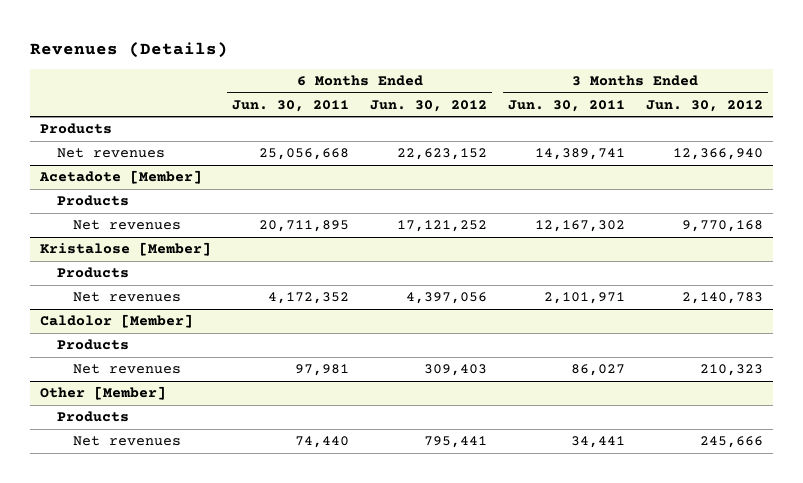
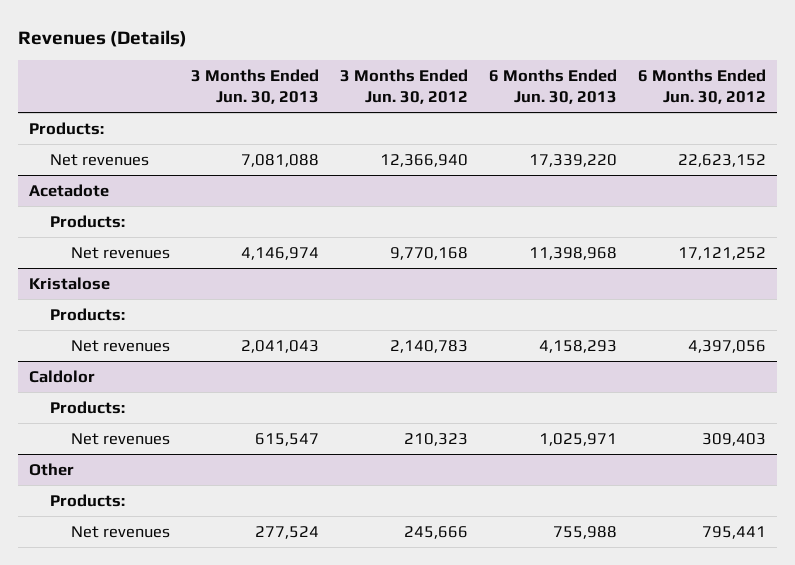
- | 6 Months Ended Jun. 30, 2011 | 6 Months Ended Jun. 30, 2012 | 3 Months Ended Jun. 30, 2011 | 3 Months Ended Jun. 30, 2012
+ | 3 Months Ended Jun. 30, 2013 | 3 Months Ended Jun. 30, 2012 | 6 Months Ended Jun. 30, 2013 | 6 Months Ended Jun. 30, 2012
- Products
+ Products:
- Acetadote [Member]
- Products
+ Acetadote
+ Products:
- Kristalose [Member]
- Products
+ Kristalose
+ Products:
- Caldolor [Member]
- Products
+ Caldolor
+ Products:
- Other [Member]
- Products
+ Other
+ Products:

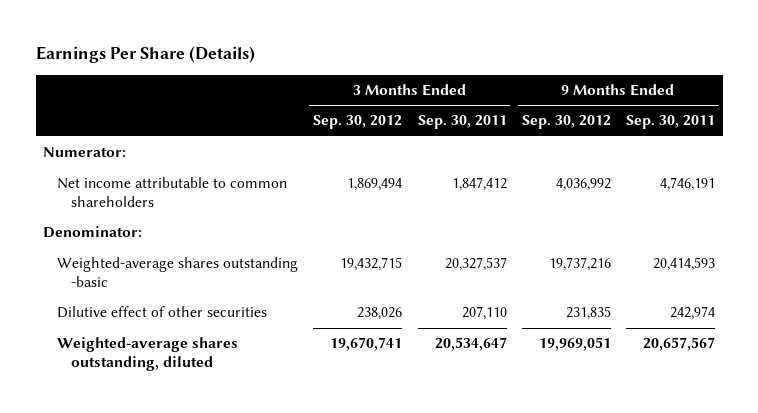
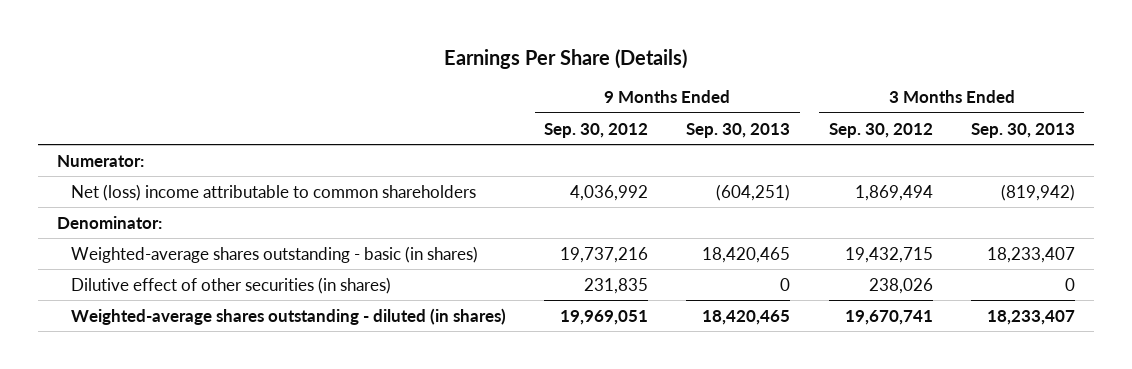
- | 3 Months Ended Sep. 30, 2012 | 3 Months Ended Sep. 30, 2011 | 9 Months Ended Sep. 30, 2012 | 9 Months Ended Sep. 30, 2011
+ | 9 Months Ended Sep. 30, 2012 | 9 Months Ended Sep. 30, 2013 | 3 Months Ended Sep. 30, 2012 | 3 Months Ended Sep. 30, 2013
- Net income attributable to common shareholders | 1,869,494 | 1,847,412 | 4,036,992 | 4,746,191
+ Net (loss) income attributable to common shareholders | 4,036,992 | (604,251) | 1,869,494 | (819,942)
- Weighted-average shares outstanding -basic | 19,432,715 | 20,327,537 | 19,737,216 | 20,414,593
- Dilutive effect of other securities | 238,026 | 207,110 | 231,835 | 242,974
- Weighted-average shares outstanding, diluted | 19,670,741 | 20,534,647 | 19,969,051 | 20,657,567
+ Weighted-average shares outstanding - basic (in shares) | 19,737,216 | 18,420,465 | 19,432,715 | 18,233,407
+ Dilutive effect of other securities (in shares) | 231,835 | 0 | 238,026 | 0
+ Weighted-average shares outstanding - diluted (in shares) | 19,969,051 | 18,420,465 | 19,670,741 | 18,233,407

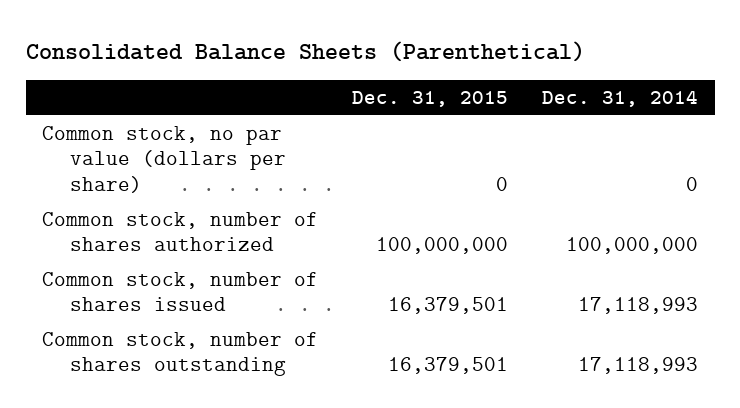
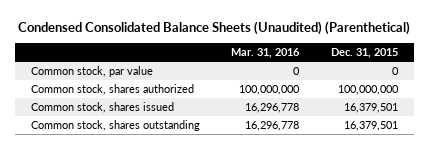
- Consolidated Balance Sheets (Parenthetical)
+ Condensed Consolidated Balance Sheets (Unaudited) (Parenthetical)
- | Dec. 31, 2015 | Dec. 31, 2014
+ | Mar. 31, 2016 | Dec. 31, 2015
- Common stock, no par value (dollars per share) | 0 | 0
- Common stock, number of shares authorized | 100,000,000 | 100,000,000
- Common stock, number of shares issued | 16,379,501 | 17,118,993
- Common stock, number of shares outstanding | 16,379,501 | 17,118,993
+ Common stock, par value | 0 | 0
+ Common stock, shares authorized | 100,000,000 | 100,000,000
+ Common stock, shares issued | 16,296,778 | 16,379,501
+ Common stock, shares outstanding | 16,296,778 | 16,379,501

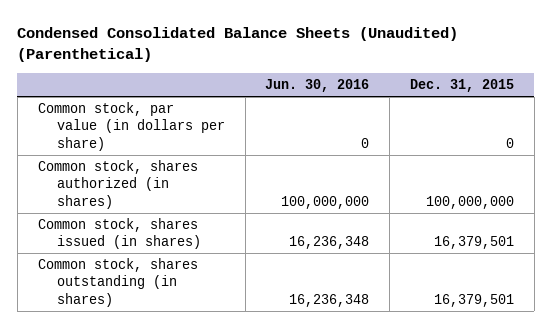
- | Mar. 31, 2016 | Dec. 31, 2015
+ | Jun. 30, 2016 | Dec. 31, 2015
- Common stock, par value | 0 | 0
- Common stock, shares authorized | 100,000,000 | 100,000,000
- Common stock, shares issued | 16,296,778 | 16,379,501
- Common stock, shares outstanding | 16,296,778 | 16,379,501
+ Common stock, par value (in dollars per share) | 0 | 0
+ Common stock, shares authorized (in shares) | 100,000,000 | 100,000,000
+ Common stock, shares issued (in shares) | 16,236,348 | 16,379,501
+ Common stock, shares outstanding (in shares) | 16,236,348 | 16,379,501

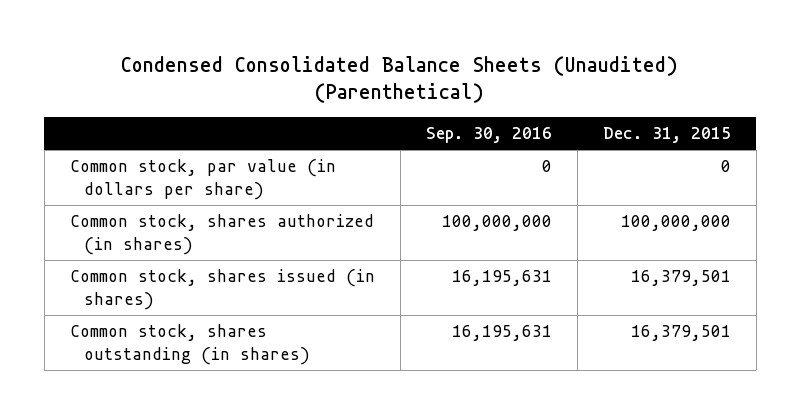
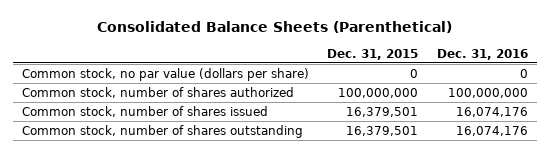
- Condensed Consolidated Balance Sheets (Unaudited) (Parenthetical)
+ Consolidated Balance Sheets (Parenthetical)
- | Sep. 30, 2016 | Dec. 31, 2015
+ | Dec. 31, 2015 | Dec. 31, 2016
- Common stock, par value (in dollars per share) | 0 | 0
- Common stock, shares authorized (in shares) | 100,000,000 | 100,000,000
- Common stock, shares issued (in shares) | 16,195,631 | 16,379,501
- Common stock, shares outstanding (in shares) | 16,195,631 | 16,379,501
+ Common stock, no par value (dollars per share) | 0 | 0
+ Common stock, number of shares authorized | 100,000,000 | 100,000,000
+ Common stock, number of shares issued | 16,379,501 | 16,074,176
+ Common stock, number of shares outstanding | 16,379,501 | 16,074,176

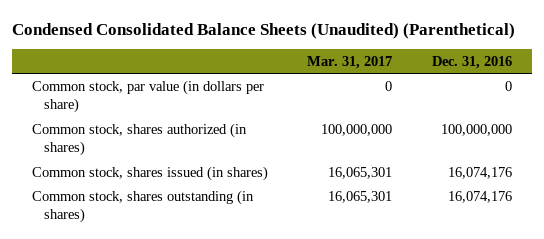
- Consolidated Balance Sheets (Parenthetical)
+ Condensed Consolidated Balance Sheets (Unaudited) (Parenthetical)
- | Dec. 31, 2015 | Dec. 31, 2016
+ | Mar. 31, 2017 | Dec. 31, 2016
- Common stock, no par value (dollars per share) | 0 | 0
- Common stock, number of shares authorized | 100,000,000 | 100,000,000
- Common stock, number of shares issued | 16,379,501 | 16,074,176
- Common stock, number of shares outstanding | 16,379,501 | 16,074,176
+ Common stock, par value (in dollars per share) | 0 | 0
+ Common stock, shares authorized (in shares) | 100,000,000 | 100,000,000
+ Common stock, shares issued (in shares) | 16,065,301 | 16,074,176
+ Common stock, shares outstanding (in shares) | 16,065,301 | 16,074,176

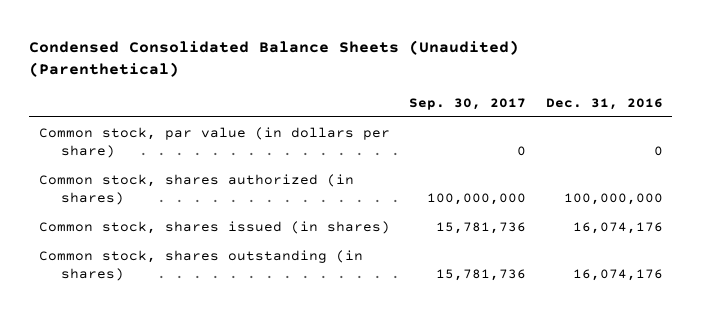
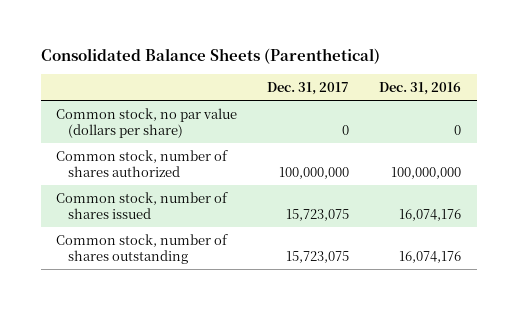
- Condensed Consolidated Balance Sheets (Unaudited) (Parenthetical)
+ Consolidated Balance Sheets (Parenthetical)
- | Sep. 30, 2017 | Dec. 31, 2016
+ | Dec. 31, 2017 | Dec. 31, 2016
- Common stock, par value (in dollars per share) | 0 | 0
- Common stock, shares authorized (in shares) | 100,000,000 | 100,000,000
- Common stock, shares issued (in shares) | 15,781,736 | 16,074,176
- Common stock, shares outstanding (in shares) | 15,781,736 | 16,074,176
+ Common stock, no par value (dollars per share) | 0 | 0
+ Common stock, number of shares authorized | 100,000,000 | 100,000,000
+ Common stock, number of shares issued | 15,723,075 | 16,074,176
+ Common stock, number of shares outstanding | 15,723,075 | 16,074,176

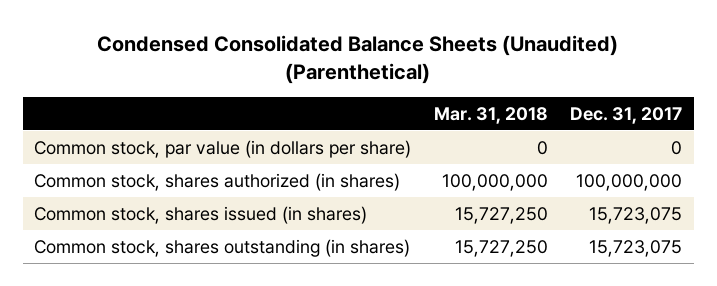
- Consolidated Balance Sheets (Parenthetical)
+ Condensed Consolidated Balance Sheets (Unaudited) (Parenthetical)
- | Dec. 31, 2017 | Dec. 31, 2016
+ | Mar. 31, 2018 | Dec. 31, 2017
- Common stock, no par value (dollars per share) | 0 | 0
- Common stock, number of shares authorized | 100,000,000 | 100,000,000
- Common stock, number of shares issued | 15,723,075 | 16,074,176
- Common stock, number of shares outstanding | 15,723,075 | 16,074,176
+ Common stock, par value (in dollars per share) | 0 | 0
+ Common stock, shares authorized (in shares) | 100,000,000 | 100,000,000
+ Common stock, shares issued (in shares) | 15,727,250 | 15,723,075
+ Common stock, shares outstanding (in shares) | 15,727,250 | 15,723,075

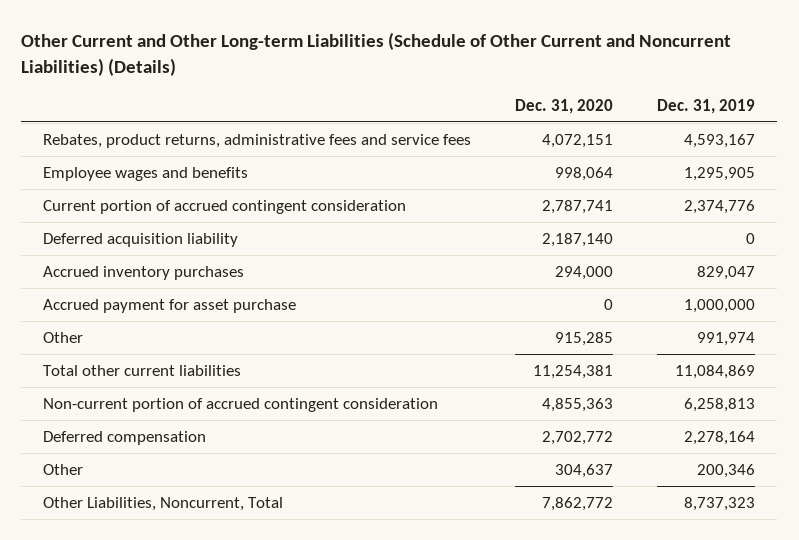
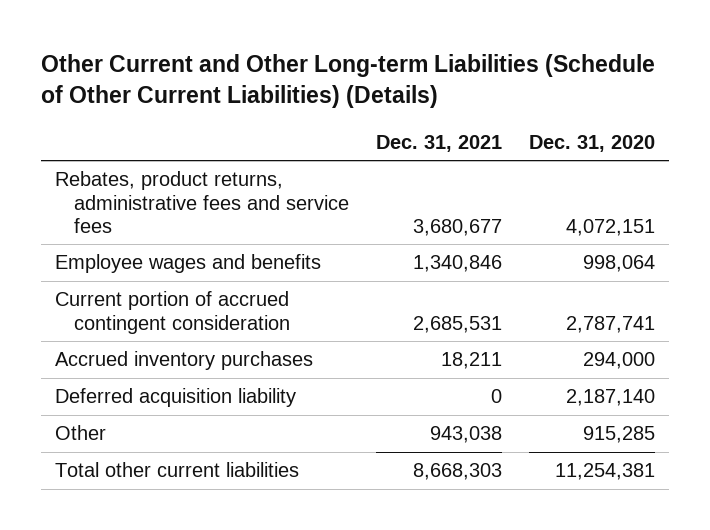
- Other Current and Other Long-term Liabilities (Schedule of Other Current and Noncurrent Liabilities) (Details)
+ Other Current and Other Long-term Liabilities (Schedule of Other Current Liabilities) (Details)
- | Dec. 31, 2020 | Dec. 31, 2019
+ | Dec. 31, 2021 | Dec. 31, 2020
- Accrued payment for asset purchase | 0 | 1,000,000
moved down: Deferred acquisition liability | 0 | 2,187,140
- Non-current portion of accrued contingent consideration | 4,855,363 | 6,258,813
- Deferred compensation | 2,702,772 | 2,278,164
- Other | 304,637 | 200,346
- Other Liabilities, Noncurrent, Total | 7,862,772 | 8,737,323

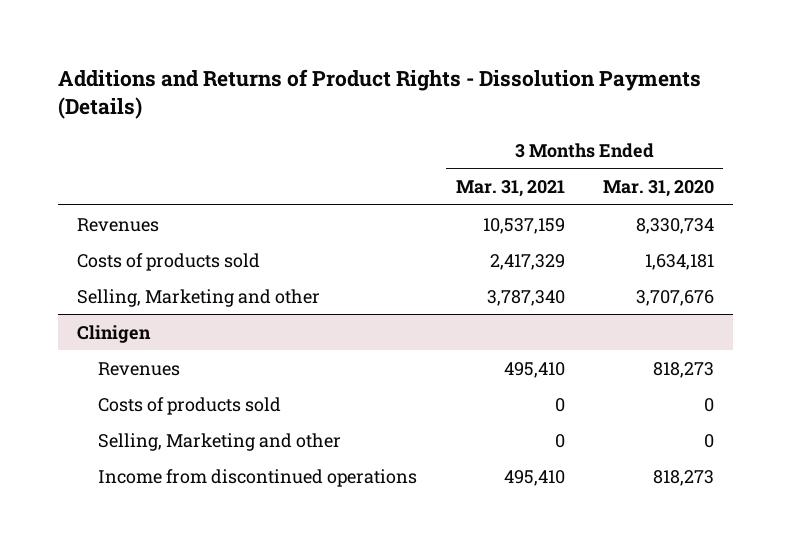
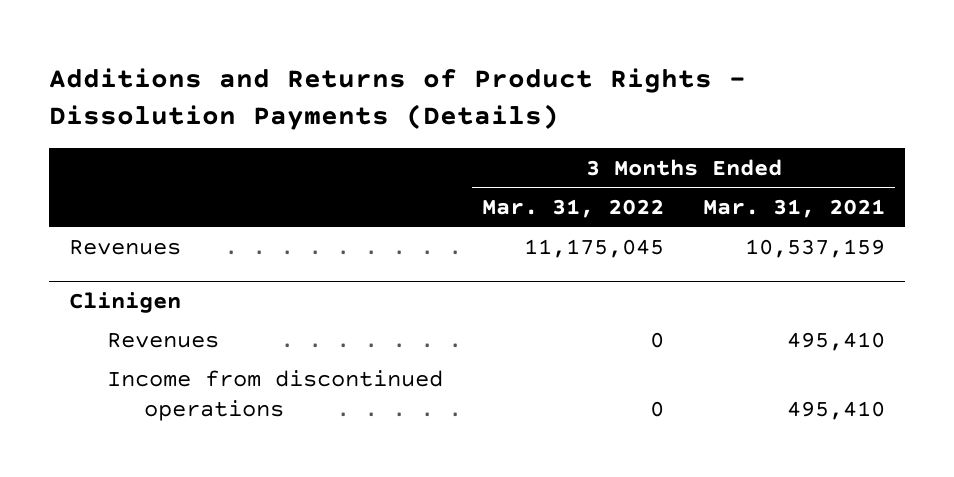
- | 3 Months Ended Mar. 31, 2021 | 3 Months Ended Mar. 31, 2020
+ | 3 Months Ended Mar. 31, 2022 | 3 Months Ended Mar. 31, 2021
- Costs of products sold | 2,417,329 | 1,634,181
- Selling, Marketing and other | 3,787,340 | 3,707,676
@ Clinigen
- Costs of products sold | 0 | 0
- Selling, Marketing and other | 0 | 0

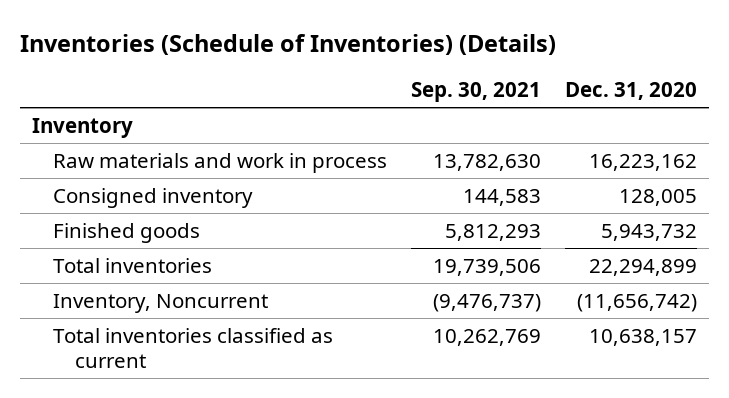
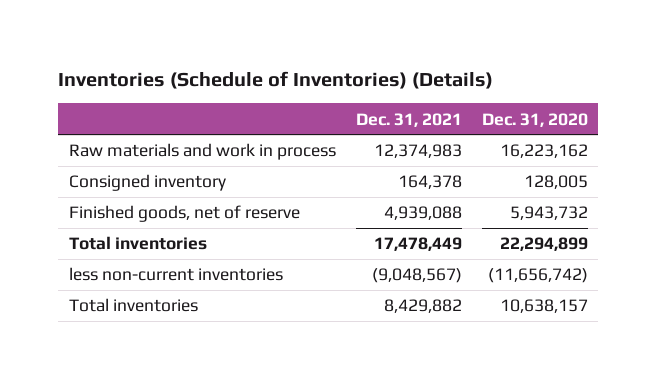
- | Sep. 30, 2021 | Dec. 31, 2020
+ | Dec. 31, 2021 | Dec. 31, 2020
- Inventory
- Finished goods | 5,812,293 | 5,943,732
+ Finished goods, net of reserve | 4,939,088 | 5,943,732
- Inventory, Noncurrent | (9,476,737) | (11,656,742)
- Total inventories classified as current | 10,262,769 | 10,638,157
+ less non-current inventories | (9,048,567) | (11,656,742)
+ Total inventories | 8,429,882 | 10,638,157

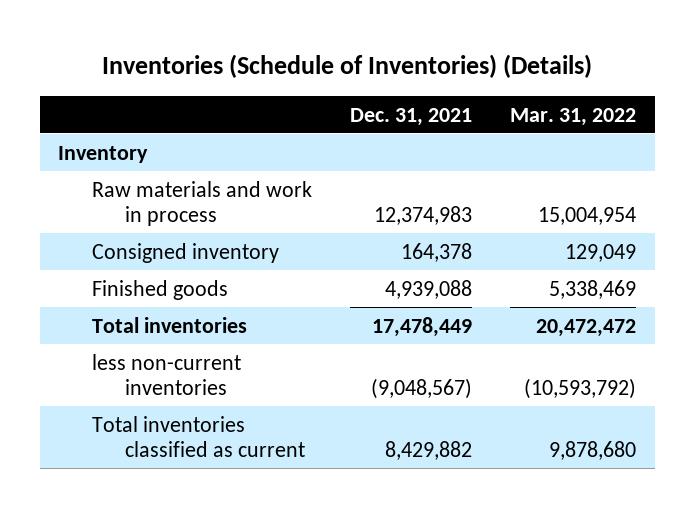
- | Dec. 31, 2021 | Dec. 31, 2020
+ | Dec. 31, 2021 | Mar. 31, 2022
+ Inventory
- Finished goods, net of reserve | 4,939,088 | 5,943,732
+ Finished goods | 4,939,088 | 5,338,469
- Total inventories | 8,429,882 | 10,638,157
+ Total inventories classified as current | 8,429,882 | 9,878,680

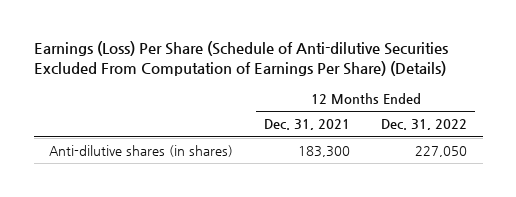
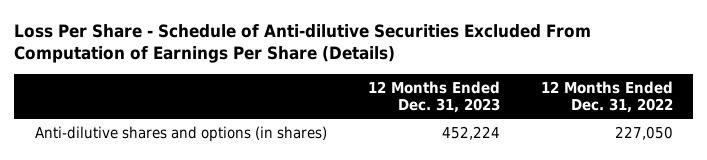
- Earnings (Loss) Per Share (Schedule of Anti-dilutive Securities Excluded From Computation of Earnings Per Share) (Details)
+ Loss Per Share - Schedule of Anti-dilutive Securities Excluded From Computation of Earnings Per Share (Details)
- | 12 Months Ended Dec. 31, 2021 | 12 Months Ended Dec. 31, 2022
+ | 12 Months Ended Dec. 31, 2023 | 12 Months Ended Dec. 31, 2022
- Anti-dilutive shares (in shares) | 183,300 | 227,050
+ Anti-dilutive shares and options (in shares) | 452,224 | 227,050

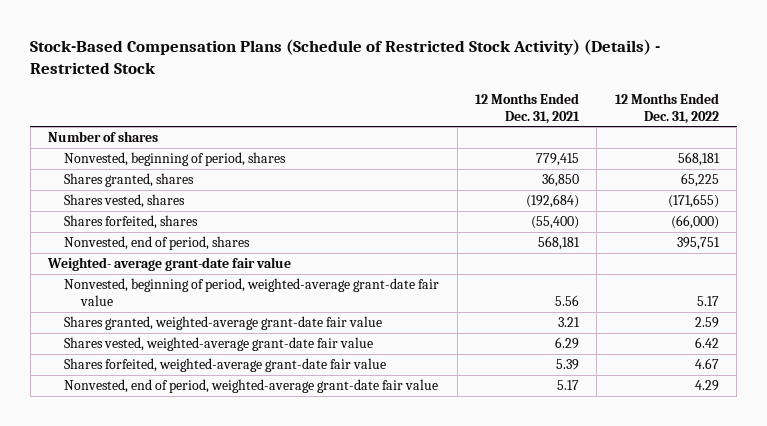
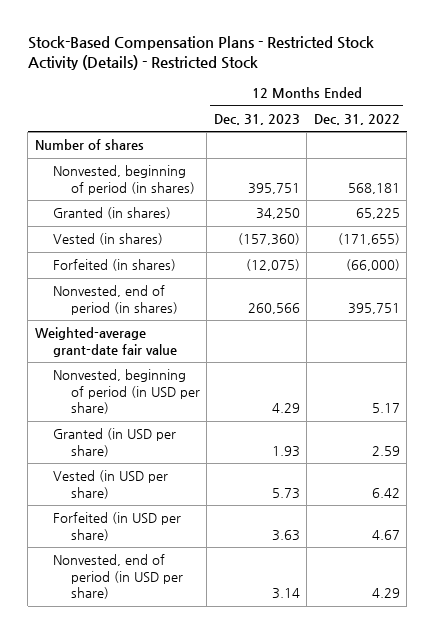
- Stock-Based Compensation Plans (Schedule of Restricted Stock Activity) (Details) - Restricted Stock
+ Stock-Based Compensation Plans - Restricted Stock Activity (Details) - Restricted Stock
- | 12 Months Ended Dec. 31, 2021 | 12 Months Ended Dec. 31, 2022
+ | 12 Months Ended Dec. 31, 2023 | 12 Months Ended Dec. 31, 2022
- Nonvested, beginning of period, shares | 779,415 | 568,181
- Shares granted, shares | 36,850 | 65,225
- Shares vested, shares | (192,684) | (171,655)
- Shares forfeited, shares | (55,400) | (66,000)
- Nonvested, end of period, shares | 568,181 | 395,751
- Weighted- average grant-date fair value
- Nonvested, beginning of period, weighted-average grant-date fair value | 5.56 | 5.17
- Shares granted, weighted-average grant-date fair value | 3.21 | 2.59
- Shares vested, weighted-average grant-date fair value | 6.29 | 6.42
- Shares forfeited, weighted-average grant-date fair value | 5.39 | 4.67
- Nonvested, end of period, weighted-average grant-date fair value | 5.17 | 4.29
+ Nonvested, beginning of period (in shares) | 395,751 | 568,181
+ Granted (in shares) | 34,250 | 65,225
+ Vested (in shares) | (157,360) | (171,655)
+ Forfeited (in shares) | (12,075) | (66,000)
+ Nonvested, end of period (in shares) | 260,566 | 395,751
+ Weighted-average grant-date fair value
+ Nonvested, beginning of period (in USD per share) | 4.29 | 5.17
+ Granted (in USD per share) | 1.93 | 2.59
+ Vested (in USD per share) | 5.73 | 6.42
+ Forfeited (in USD per share) | 3.63 | 4.67
+ Nonvested, end of period (in USD per share) | 3.14 | 4.29

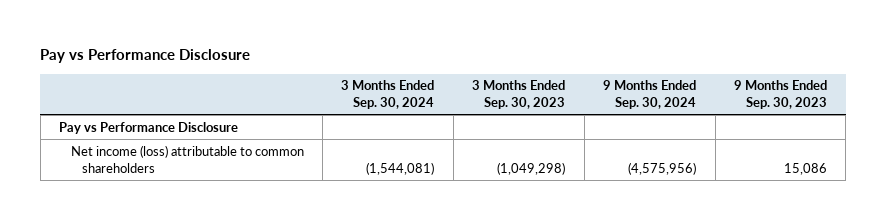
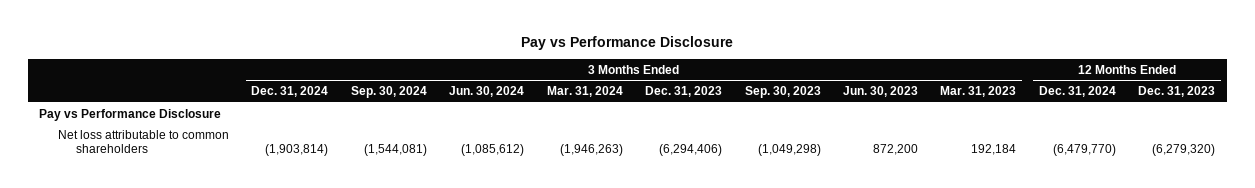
- | 3 Months Ended Sep. 30, 2024 | 3 Months Ended Sep. 30, 2023 | 9 Months Ended Sep. 30, 2024 | 9 Months Ended Sep. 30, 2023
+ | 3 Months Ended Dec. 31, 2024 | 3 Months Ended Sep. 30, 2024 | 3 Months Ended Jun. 30, 2024 | 3 Months Ended Mar. 31, 2024 | 3 Months Ended Dec. 31, 2023 | 3 Months Ended Sep. 30, 2023 | 3 Months Ended Jun. 30, 2023 | 3 Months Ended Mar. 31, 2023 | 12 Months Ended Dec. 31, 2024 | 12 Months Ended Dec. 31, 2023
- Net income (loss) attributable to common shareholders | (1,544,081) | (1,049,298) | (4,575,956) | 15,086
+ Net loss attributable to common shareholders | (1,903,814) | (1,544,081) | (1,085,612) | (1,946,263) | (6,294,406) | (1,049,298) | 872,200 | 192,184 | (6,479,770) | (6,279,320)

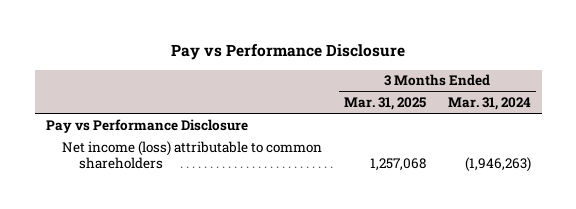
- | 3 Months Ended Dec. 31, 2024 | 3 Months Ended Sep. 30, 2024 | 3 Months Ended Jun. 30, 2024 | 3 Months Ended Mar. 31, 2024 | 3 Months Ended Dec. 31, 2023 | 3 Months Ended Sep. 30, 2023 | 3 Months Ended Jun. 30, 2023 | 3 Months Ended Mar. 31, 2023 | 12 Months Ended Dec. 31, 2024 | 12 Months Ended Dec. 31, 2023
+ | 3 Months Ended Mar. 31, 2025 | 3 Months Ended Mar. 31, 2024
- Net loss attributable to common shareholders | (1,903,814) | (1,544,081) | (1,085,612) | (1,946,263) | (6,294,406) | (1,049,298) | 872,200 | 192,184 | (6,479,770) | (6,279,320)
+ Net income (loss) attributable to common shareholders | 1,257,068 | (1,946,263)

